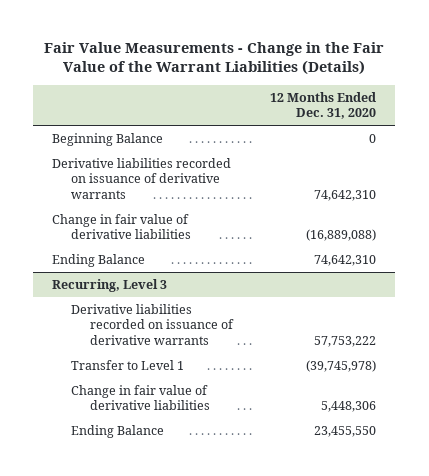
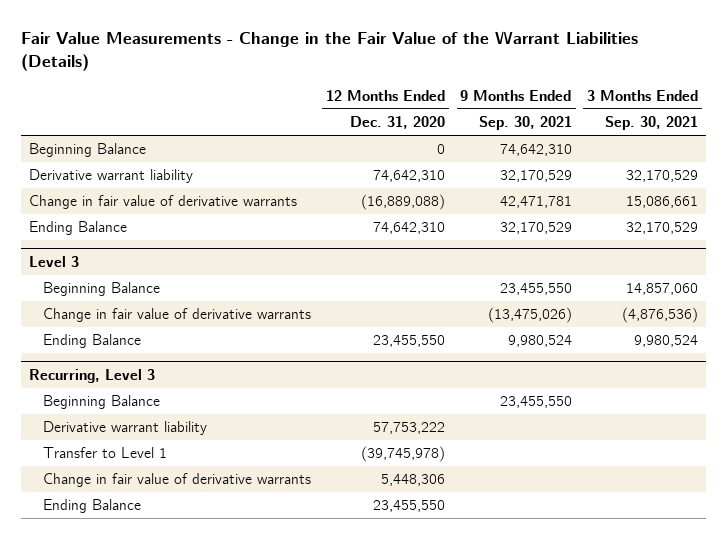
- | 12 Months Ended Dec. 31, 2020
+ | 12 Months Ended Dec. 31, 2020 | 9 Months Ended Sep. 30, 2021 | 3 Months Ended Sep. 30, 2021
- Derivative liabilities recorded on issuance of derivative warrants | 74,642,310
- Change in fair value of derivative liabilities | (16,889,088)
+ Derivative warrant liability | 74,642,310 | 32,170,529 | 32,170,529
+ Change in fair value of derivative warrants | (16,889,088) | 42,471,781 | 15,086,661
+ Level 3
+ Beginning Balance | | 23,455,550 | 14,857,060
+ Change in fair value of derivative warrants | | (13,475,026) | (4,876,536)
+ Ending Balance | 23,455,550 | 9,980,524 | 9,980,524
@ Recurring, Level 3
- Derivative liabilities recorded on issuance of derivative warrants | 57,753,222
+ Beginning Balance | | 23,455,550 |
+ Derivative warrant liability | 57,753,222 | |
- Change in fair value of derivative liabilities | 5,448,306
+ Change in fair value of derivative warrants | 5,448,306 | |

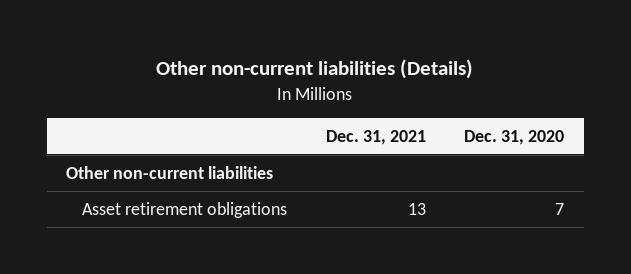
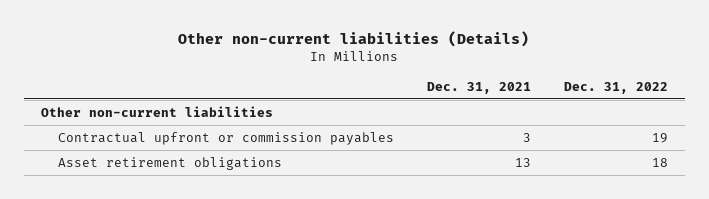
- | Dec. 31, 2021 | Dec. 31, 2020
+ | Dec. 31, 2021 | Dec. 31, 2022
+ Contractual upfront or commission payables | 3 | 19

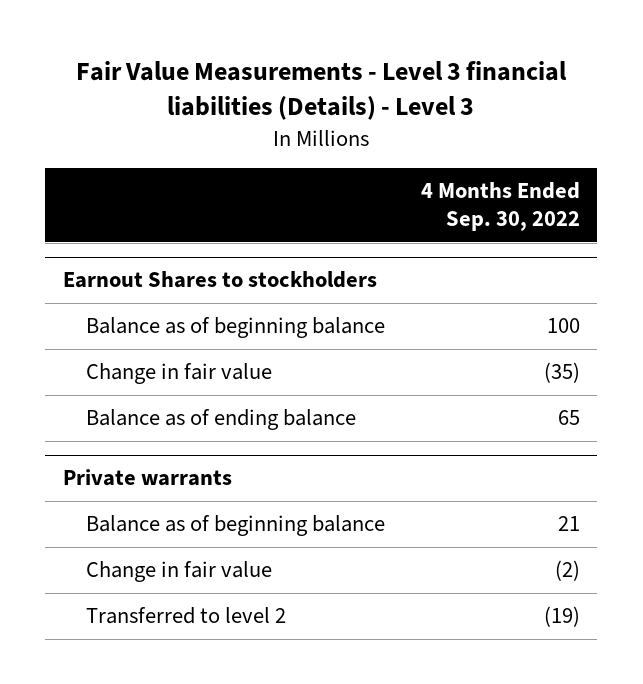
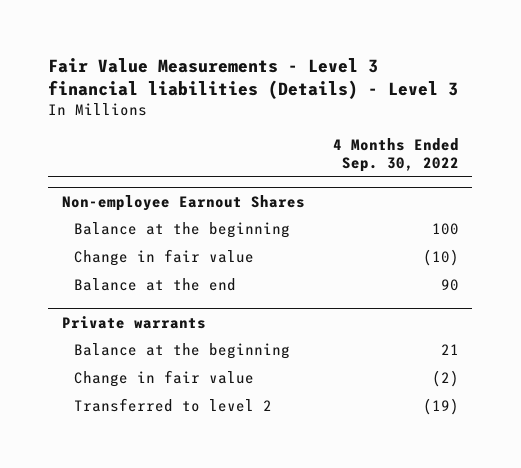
- Earnout Shares to stockholders
- Balance as of beginning balance | 100
- Change in fair value | (35)
- Balance as of ending balance | 65
+ Non-employee Earnout Shares
+ Balance at the beginning | 100
+ Change in fair value | (10)
+ Balance at the end | 90
@ Private warrants
- Balance as of beginning balance | 21
+ Balance at the beginning | 21

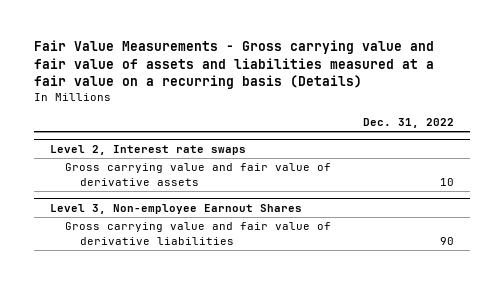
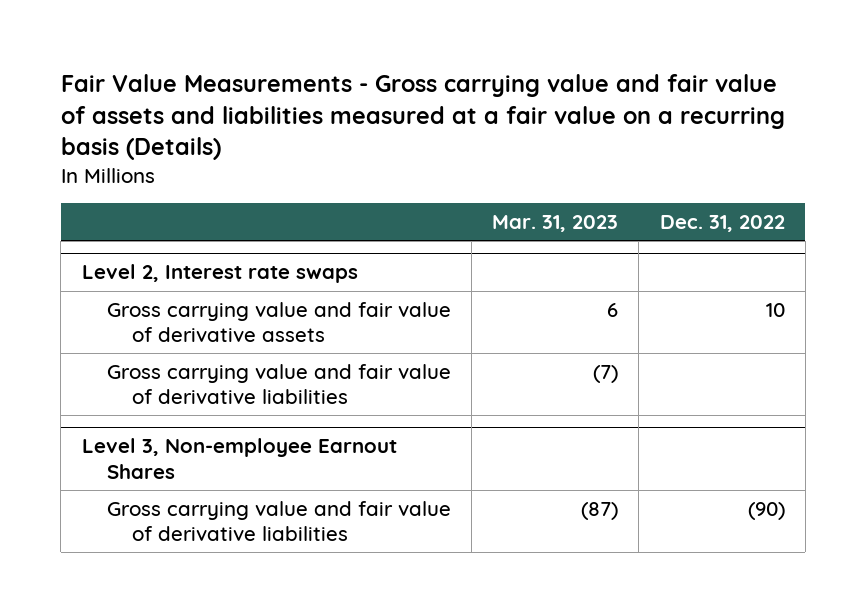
- | Dec. 31, 2022
+ | Mar. 31, 2023 | Dec. 31, 2022
@ Level 2, Interest rate swaps
+ Gross carrying value and fair value of derivative liabilities | (7) |
@ Level 3, Non-employee Earnout Shares
- Gross carrying value and fair value of derivative liabilities | 90
+ Gross carrying value and fair value of derivative liabilities | (87) | (90)

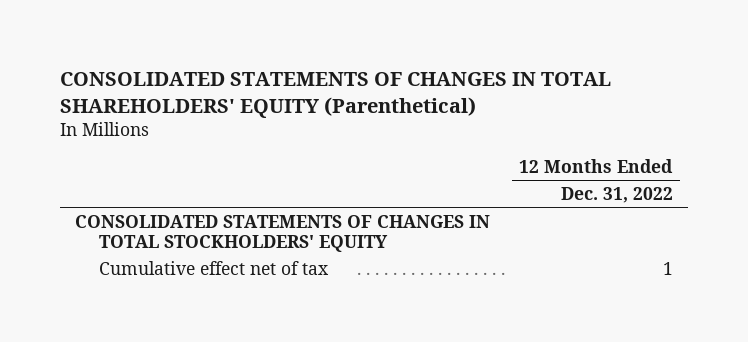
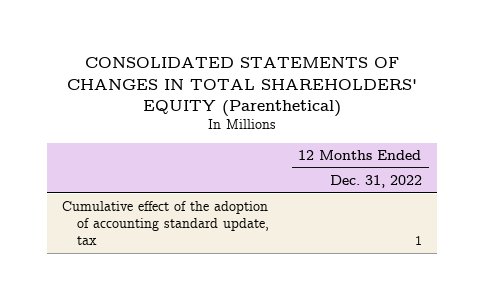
- CONSOLIDATED STATEMENTS OF CHANGES IN TOTAL STOCKHOLDERS' EQUITY
- Cumulative effect net of tax | 1
+ Cumulative effect of the adoption of accounting standard update, tax | 1

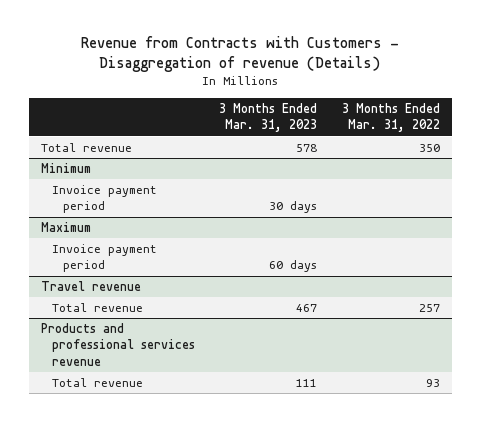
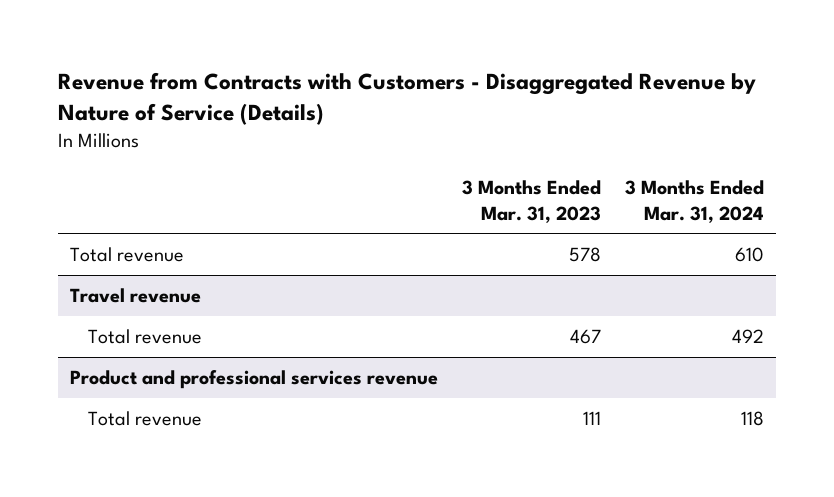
- Revenue from Contracts with Customers - Disaggregation of revenue (Details)
+ Revenue from Contracts with Customers - Disaggregated Revenue by Nature of Service (Details)
- | 3 Months Ended Mar. 31, 2023 | 3 Months Ended Mar. 31, 2022
+ | 3 Months Ended Mar. 31, 2023 | 3 Months Ended Mar. 31, 2024
- Minimum
- Invoice payment period | 30 days |
- Maximum
- Invoice payment period | 60 days |
- Products and professional services revenue
+ Product and professional services revenue

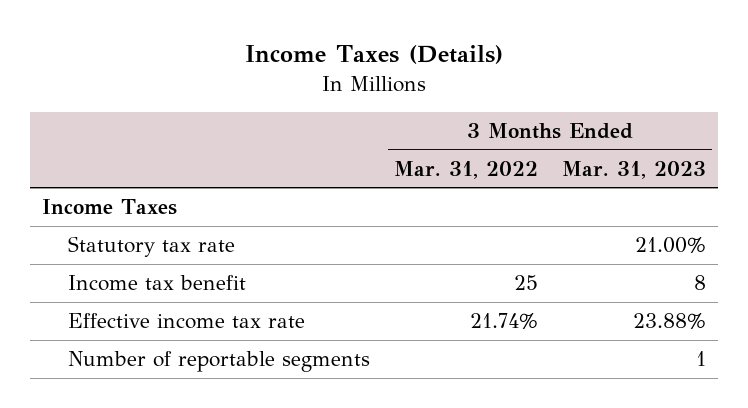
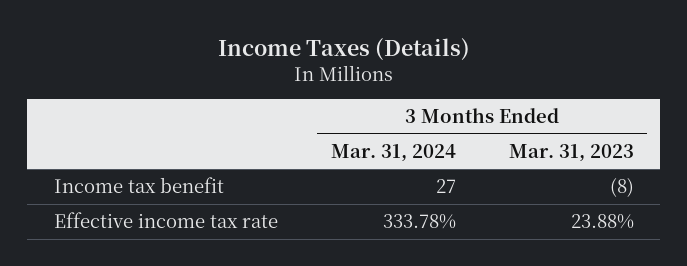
- | 3 Months Ended Mar. 31, 2022 | 3 Months Ended Mar. 31, 2023
+ | 3 Months Ended Mar. 31, 2024 | 3 Months Ended Mar. 31, 2023
- Income Taxes
- Statutory tax rate | | 21.00%
- Income tax benefit | 25 | 8
+ Income tax benefit | 27 | (8)
- Number of reportable segments | | 1

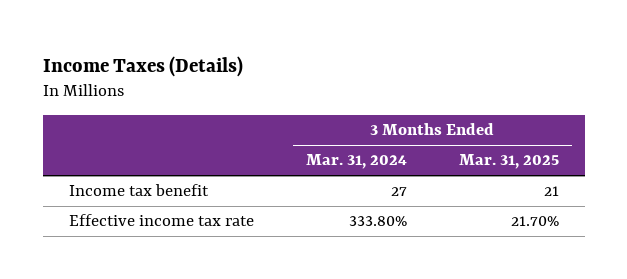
- | 3 Months Ended Mar. 31, 2024 | 3 Months Ended Mar. 31, 2023
+ | 3 Months Ended Mar. 31, 2024 | 3 Months Ended Mar. 31, 2025
- Effective income tax rate | 333.78% | 23.88%
+ Effective income tax rate | 333.80% | 21.70%

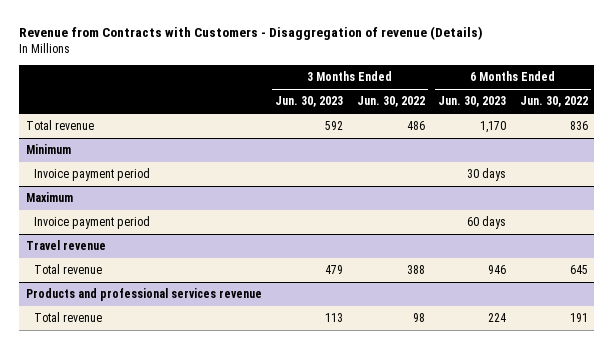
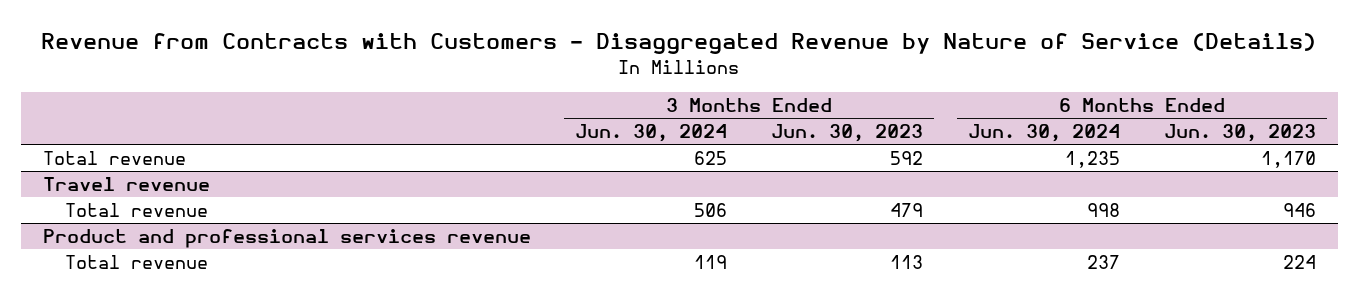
- Revenue from Contracts with Customers - Disaggregation of revenue (Details)
+ Revenue from Contracts with Customers - Disaggregated Revenue by Nature of Service (Details)
- | 3 Months Ended Jun. 30, 2023 | 3 Months Ended Jun. 30, 2022 | 6 Months Ended Jun. 30, 2023 | 6 Months Ended Jun. 30, 2022
+ | 3 Months Ended Jun. 30, 2024 | 3 Months Ended Jun. 30, 2023 | 6 Months Ended Jun. 30, 2024 | 6 Months Ended Jun. 30, 2023
- Minimum
- Invoice payment period | | | 30 days |
- Maximum
- Invoice payment period | | | 60 days |
- Products and professional services revenue
+ Product and professional services revenue

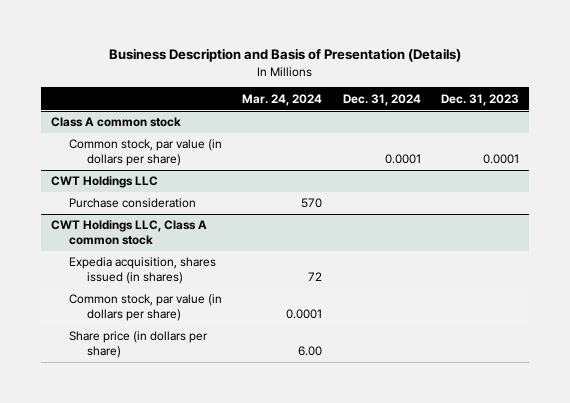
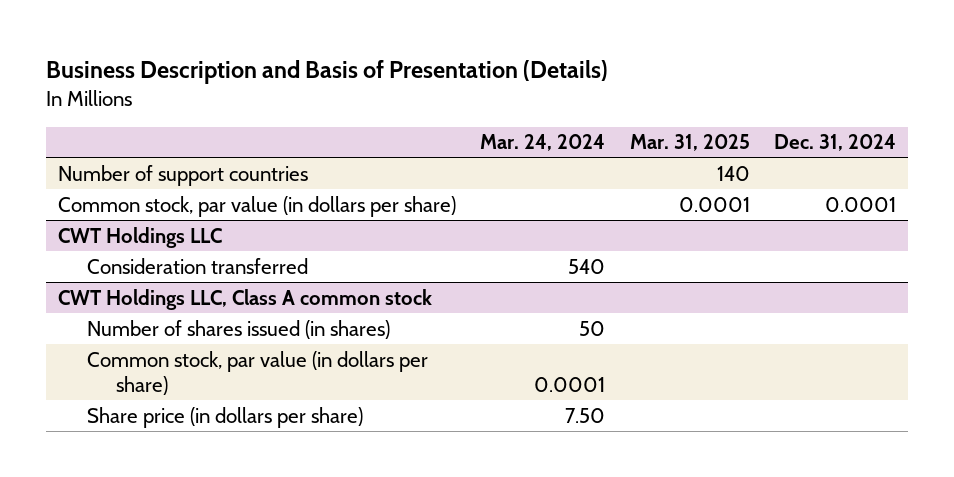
- | Mar. 24, 2024 | Dec. 31, 2024 | Dec. 31, 2023
+ | Mar. 24, 2024 | Mar. 31, 2025 | Dec. 31, 2024
- Class A common stock
+ Number of support countries | | 140 |
@ CWT Holdings LLC
- Purchase consideration | 570 | |
+ Consideration transferred | 540 | |
@ CWT Holdings LLC, Class A common stock
- Expedia acquisition, shares issued (in shares) | 72 | |
+ Number of shares issued (in shares) | 50 | |
- Share price (in dollars per share) | 6.00 | |
+ Share price (in dollars per share) | 7.50 | |

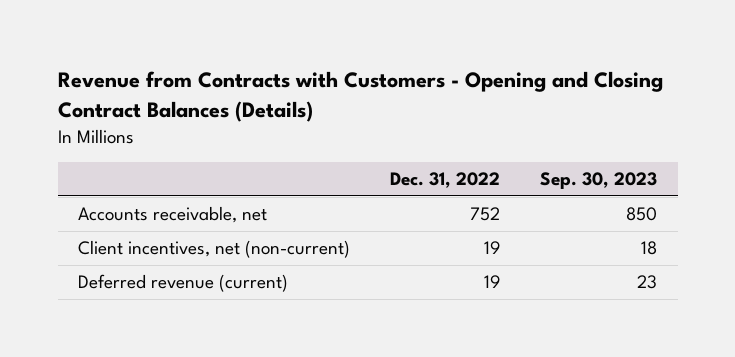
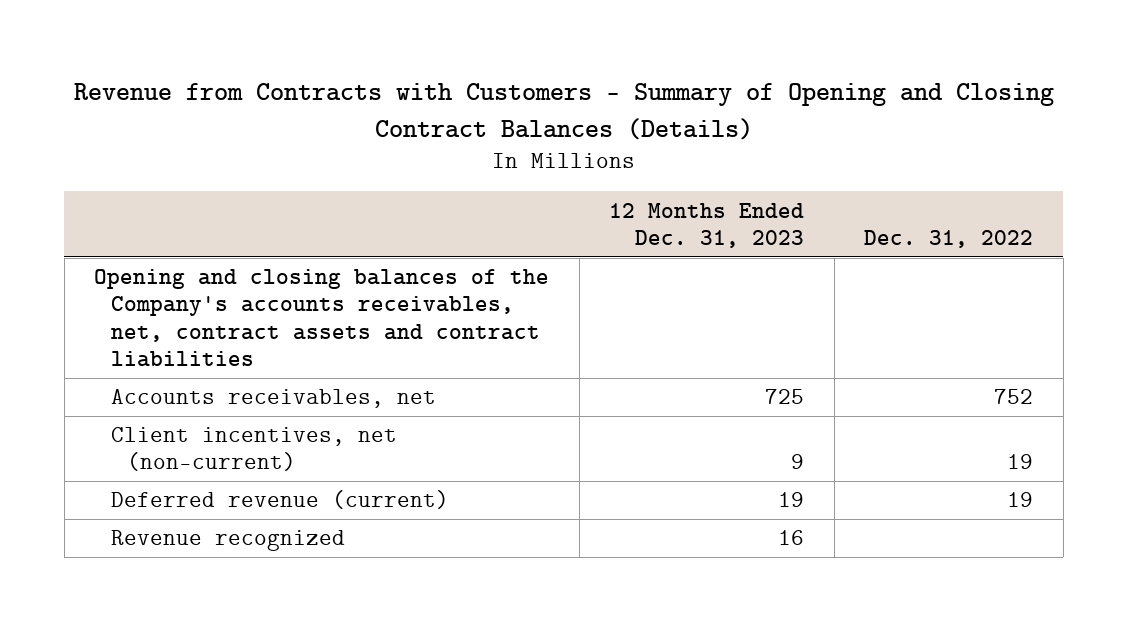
- Revenue from Contracts with Customers - Opening and Closing Contract Balances (Details)
+ Revenue from Contracts with Customers - Summary of Opening and Closing Contract Balances (Details)
- | Dec. 31, 2022 | Sep. 30, 2023
+ | 12 Months Ended Dec. 31, 2023 | Dec. 31, 2022
- Accounts receivable, net | 752 | 850
+ Opening and closing balances of the Company's accounts receivables, net, contract assets and contract liabilities
+ Accounts receivables, net | 725 | 752
+ Revenue recognized | 16 |

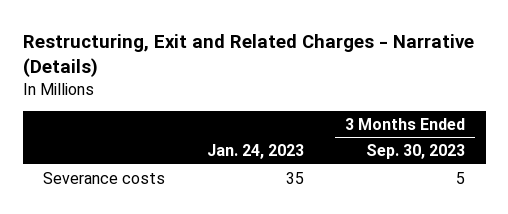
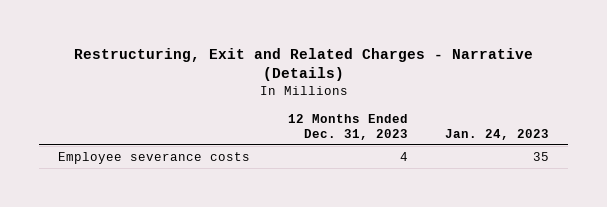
- | Jan. 24, 2023 | 3 Months Ended Sep. 30, 2023
+ | 12 Months Ended Dec. 31, 2023 | Jan. 24, 2023
- Severance costs | 35 | 5
+ Employee severance costs | 4 | 35

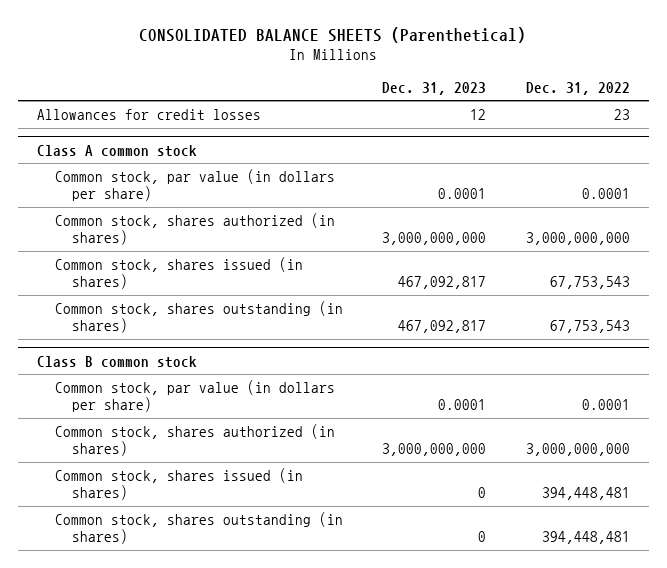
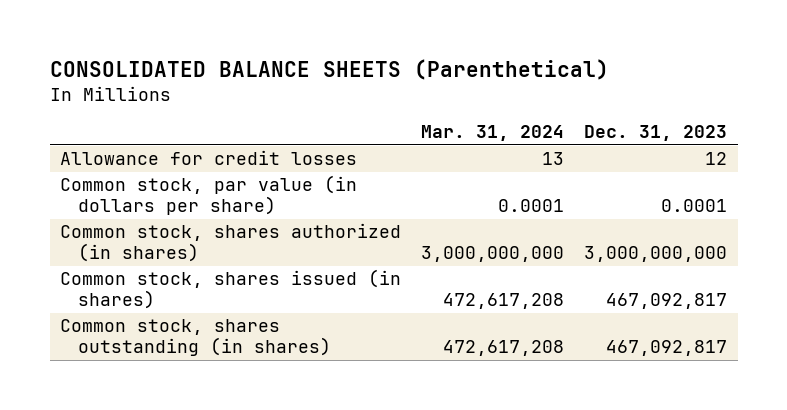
- | Dec. 31, 2023 | Dec. 31, 2022
+ | Mar. 31, 2024 | Dec. 31, 2023
- Allowances for credit losses | 12 | 23
- Class A common stock
+ Allowance for credit losses | 13 | 12
- Class B common stock
- Common stock, par value (in dollars per share) | 0.0001 | 0.0001
- Common stock, shares authorized (in shares) | 3,000,000,000 | 3,000,000,000
- Common stock, shares issued (in shares) | 0 | 394,448,481
- Common stock, shares outstanding (in shares) | 0 | 394,448,481

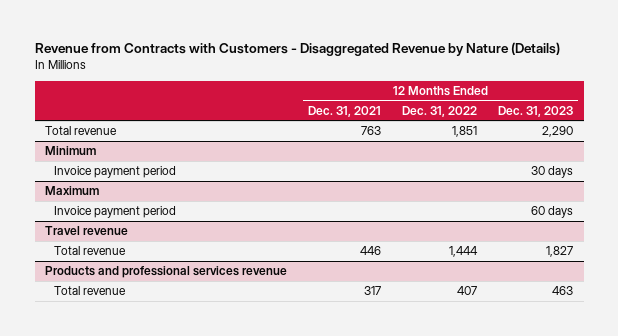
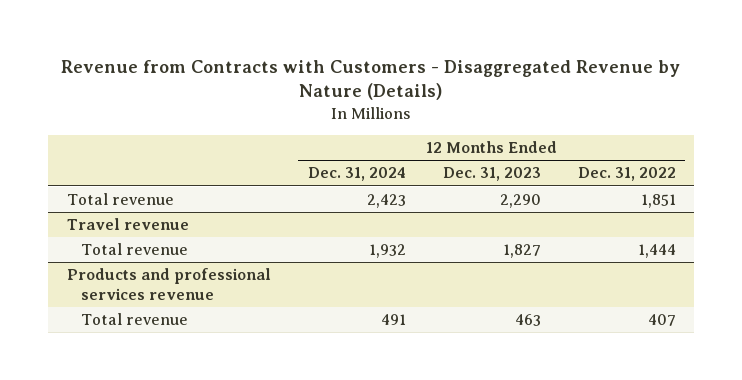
- | 12 Months Ended Dec. 31, 2021 | 12 Months Ended Dec. 31, 2022 | 12 Months Ended Dec. 31, 2023
+ | 12 Months Ended Dec. 31, 2024 | 12 Months Ended Dec. 31, 2023 | 12 Months Ended Dec. 31, 2022
- Minimum
- Invoice payment period | | | 30 days
- Maximum
- Invoice payment period | | | 60 days

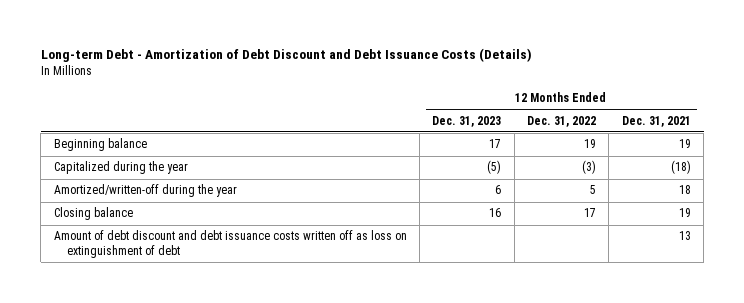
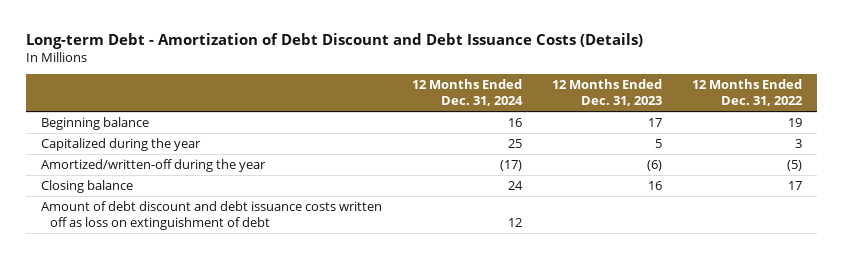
- | 12 Months Ended Dec. 31, 2023 | 12 Months Ended Dec. 31, 2022 | 12 Months Ended Dec. 31, 2021
+ | 12 Months Ended Dec. 31, 2024 | 12 Months Ended Dec. 31, 2023 | 12 Months Ended Dec. 31, 2022
- Capitalized during the year | (5) | (3) | (18)
- Amortized/written-off during the year | 6 | 5 | 18
+ Capitalized during the year | 25 | 5 | 3
+ Amortized/written-off during the year | (17) | (6) | (5)

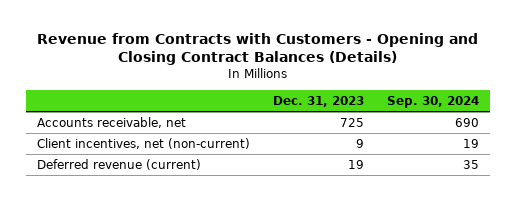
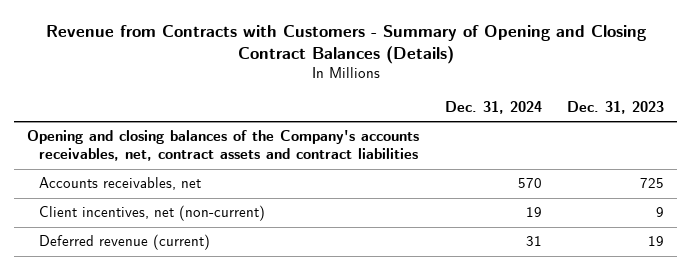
- Revenue from Contracts with Customers - Opening and Closing Contract Balances (Details)
+ Revenue from Contracts with Customers - Summary of Opening and Closing Contract Balances (Details)
- | Dec. 31, 2023 | Sep. 30, 2024
+ | Dec. 31, 2024 | Dec. 31, 2023
- Accounts receivable, net | 725 | 690
+ Opening and closing balances of the Company's accounts receivables, net, contract assets and contract liabilities
+ Accounts receivables, net | 570 | 725

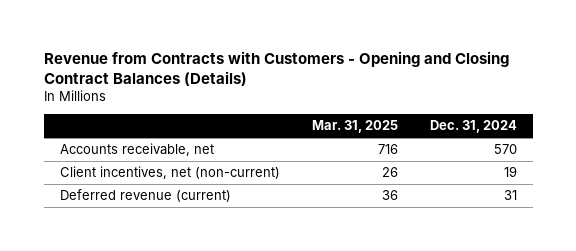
- Revenue from Contracts with Customers - Summary of Opening and Closing Contract Balances (Details)
+ Revenue from Contracts with Customers - Opening and Closing Contract Balances (Details)
- | Dec. 31, 2024 | Dec. 31, 2023
+ | Mar. 31, 2025 | Dec. 31, 2024
- Opening and closing balances of the Company's accounts receivables, net, contract assets and contract liabilities
- Accounts receivables, net | 570 | 725
+ Accounts receivable, net | 716 | 570

